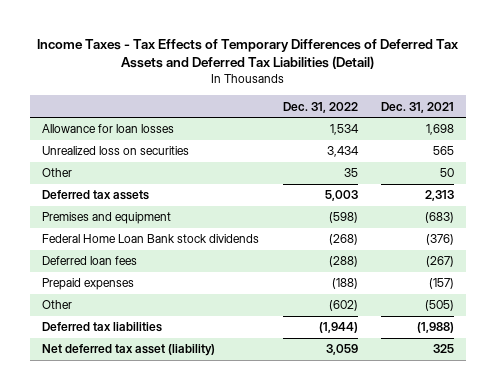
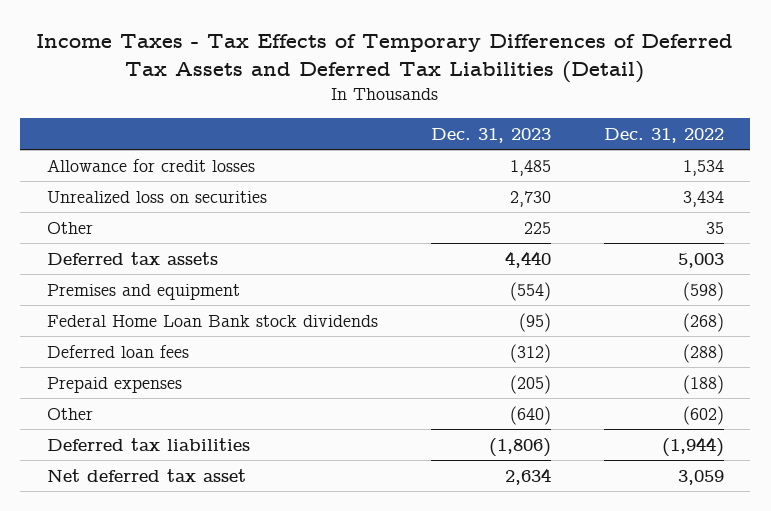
- | Dec. 31, 2022 | Dec. 31, 2021
+ | Dec. 31, 2023 | Dec. 31, 2022
- Allowance for loan losses | 1,534 | 1,698
+ Allowance for credit losses | 1,485 | 1,534
- Net deferred tax asset (liability) | 3,059 | 325
+ Net deferred tax asset | 2,634 | 3,059

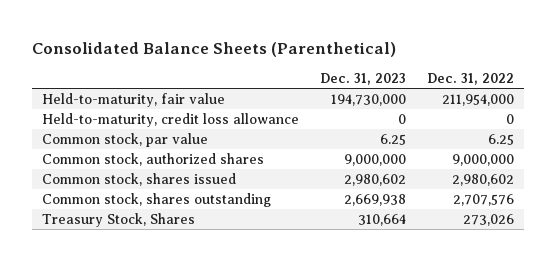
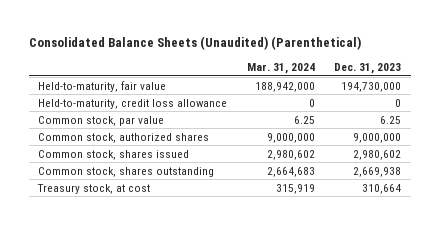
- Consolidated Balance Sheets (Parenthetical)
+ Consolidated Balance Sheets (Unaudited) (Parenthetical)
- | Dec. 31, 2023 | Dec. 31, 2022
+ | Mar. 31, 2024 | Dec. 31, 2023
- Treasury Stock, Shares | 310,664 | 273,026
+ Treasury stock, at cost | 315,919 | 310,664

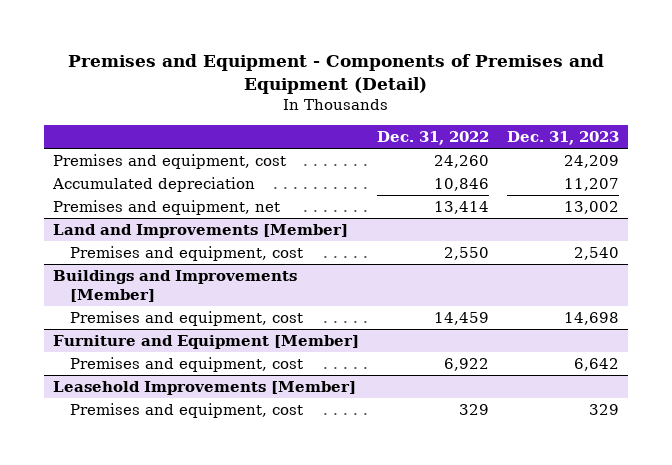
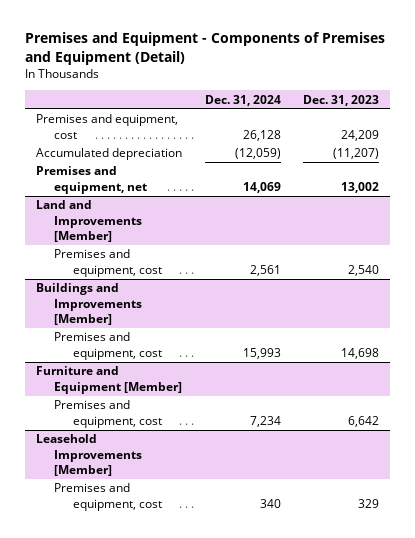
- | Dec. 31, 2022 | Dec. 31, 2023
+ | Dec. 31, 2024 | Dec. 31, 2023
- Accumulated depreciation | 10,846 | 11,207
+ Accumulated depreciation | (12,059) | (11,207)

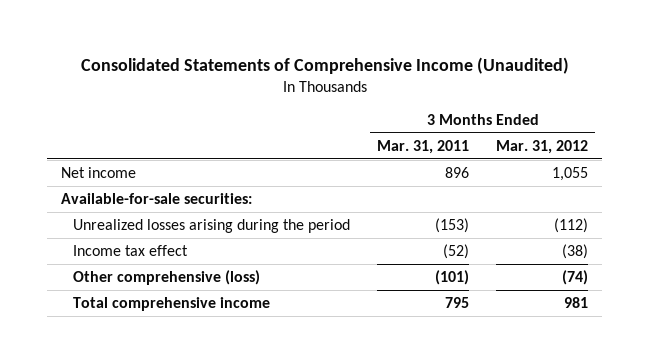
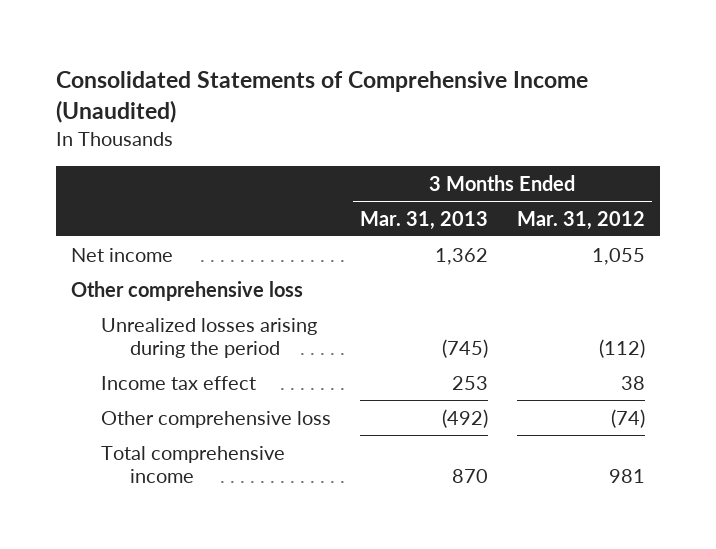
- | 3 Months Ended Mar. 31, 2011 | 3 Months Ended Mar. 31, 2012
+ | 3 Months Ended Mar. 31, 2013 | 3 Months Ended Mar. 31, 2012
- Available-for-sale securities:
+ Other comprehensive loss
- Income tax effect | (52) | (38)
- Other comprehensive (loss) | (101) | (74)
+ Income tax effect | 253 | 38
+ Other comprehensive loss | (492) | (74)

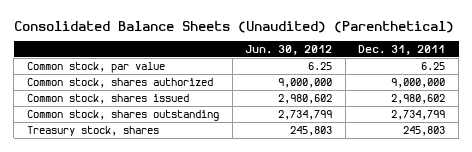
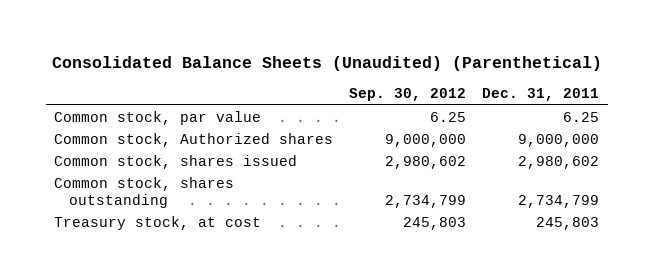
- | Jun. 30, 2012 | Dec. 31, 2011
+ | Sep. 30, 2012 | Dec. 31, 2011
- Common stock, shares authorized | 9,000,000 | 9,000,000
+ Common stock, Authorized shares | 9,000,000 | 9,000,000
- Treasury stock, shares | 245,803 | 245,803
+ Treasury stock, at cost | 245,803 | 245,803

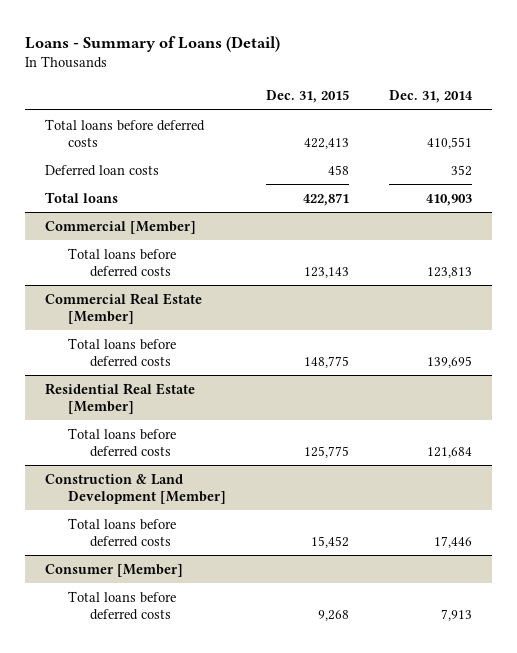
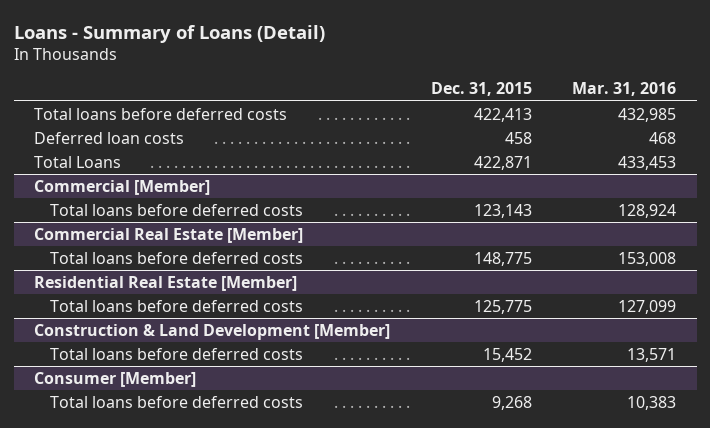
- | Dec. 31, 2015 | Dec. 31, 2014
+ | Dec. 31, 2015 | Mar. 31, 2016
- Total loans | 422,871 | 410,903
+ Total Loans | 422,871 | 433,453

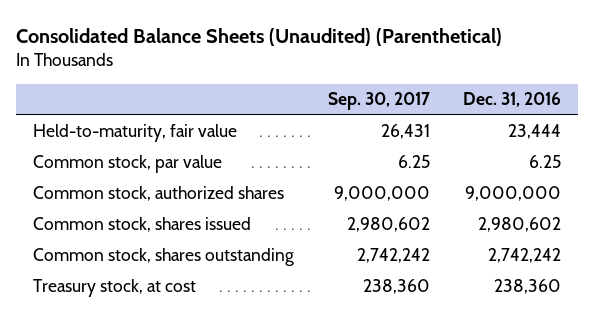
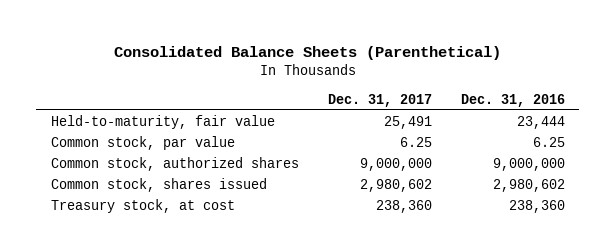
- Consolidated Balance Sheets (Unaudited) (Parenthetical)
+ Consolidated Balance Sheets (Parenthetical)
- | Sep. 30, 2017 | Dec. 31, 2016
+ | Dec. 31, 2017 | Dec. 31, 2016
- Common stock, shares outstanding | 2,742,242 | 2,742,242

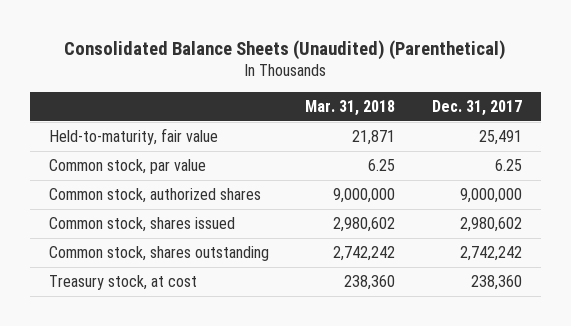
- Consolidated Balance Sheets (Parenthetical)
+ Consolidated Balance Sheets (Unaudited) (Parenthetical)
- | Dec. 31, 2017 | Dec. 31, 2016
+ | Mar. 31, 2018 | Dec. 31, 2017
+ Common stock, shares outstanding | 2,742,242 | 2,742,242

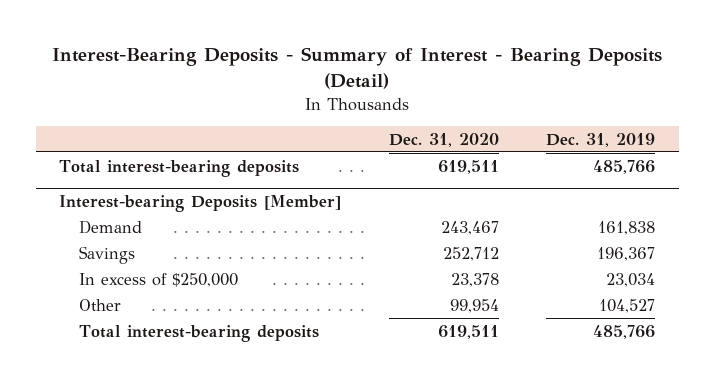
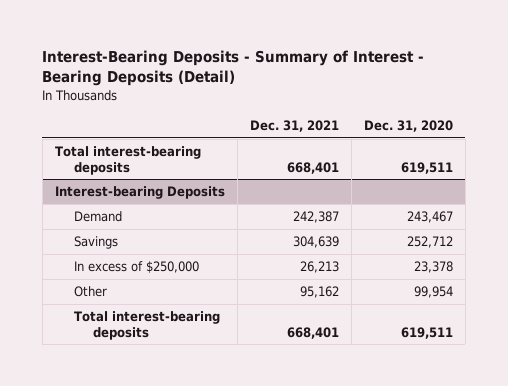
- | Dec. 31, 2020 | Dec. 31, 2019
+ | Dec. 31, 2021 | Dec. 31, 2020
- Interest-bearing Deposits [Member]
+ Interest-bearing Deposits

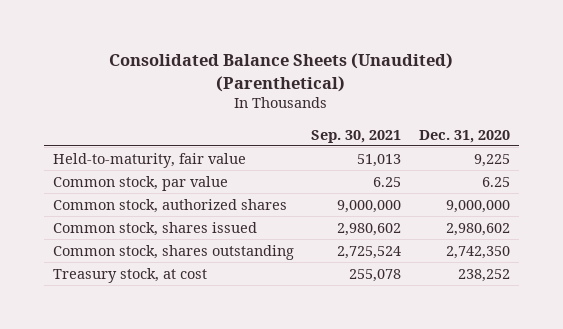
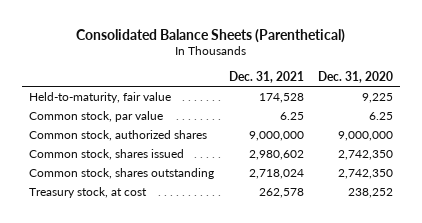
- Consolidated Balance Sheets (Unaudited) (Parenthetical)
+ Consolidated Balance Sheets (Parenthetical)
- | Sep. 30, 2021 | Dec. 31, 2020
+ | Dec. 31, 2021 | Dec. 31, 2020
- Common stock, shares issued | 2,980,602 | 2,980,602
+ Common stock, shares issued | 2,980,602 | 2,742,350

